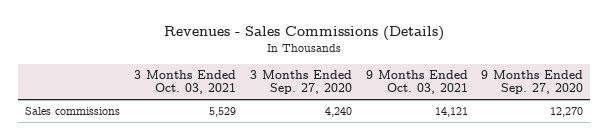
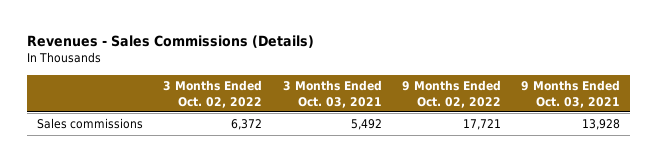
- | 3 Months Ended Oct. 03, 2021 | 3 Months Ended Sep. 27, 2020 | 9 Months Ended Oct. 03, 2021 | 9 Months Ended Sep. 27, 2020
+ | 3 Months Ended Oct. 02, 2022 | 3 Months Ended Oct. 03, 2021 | 9 Months Ended Oct. 02, 2022 | 9 Months Ended Oct. 03, 2021
- Sales commissions | 5,529 | 4,240 | 14,121 | 12,270
+ Sales commissions | 6,372 | 5,492 | 17,721 | 13,928

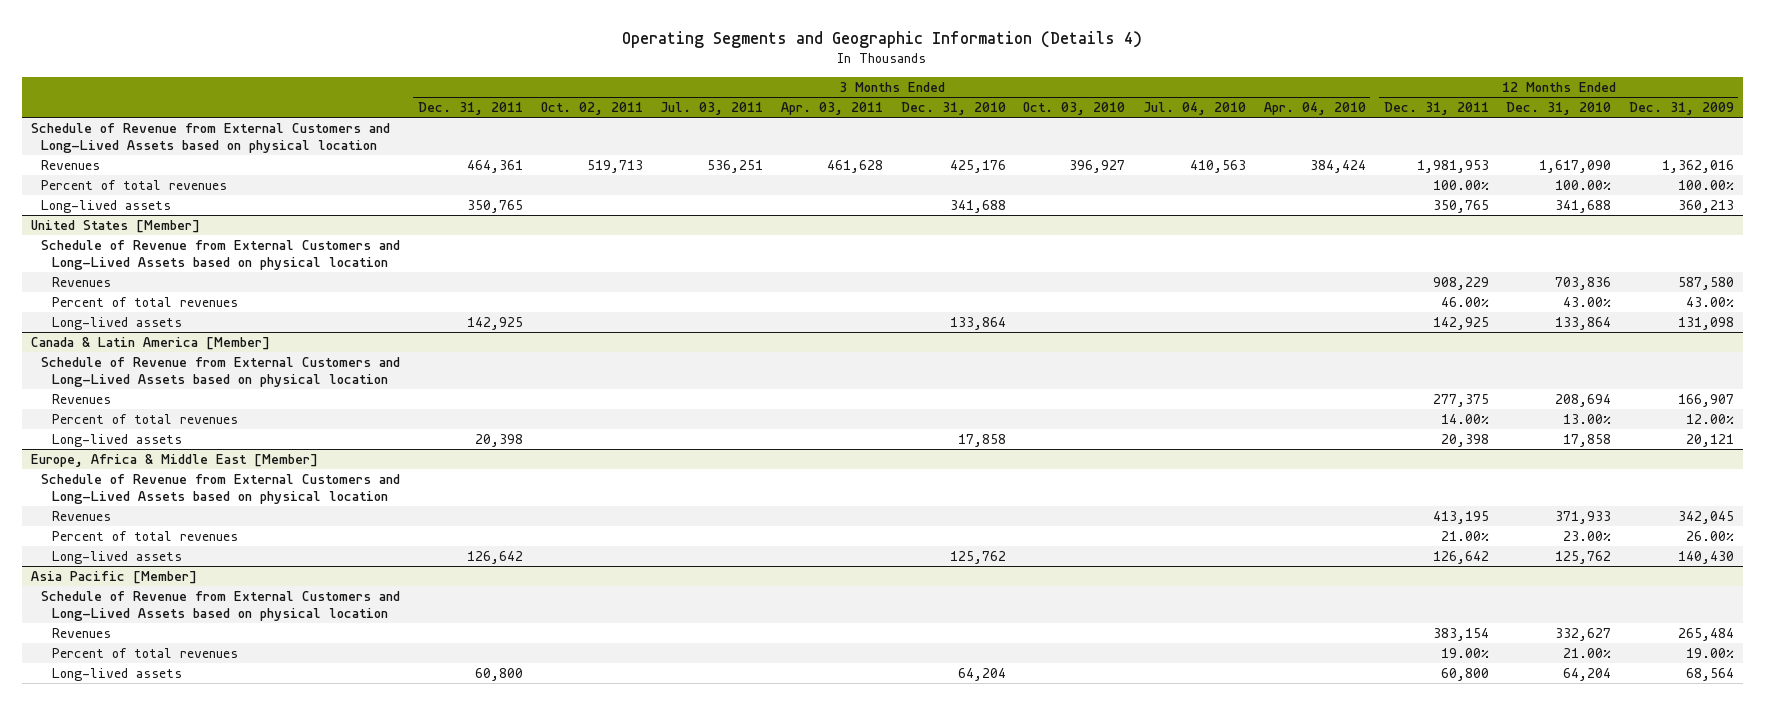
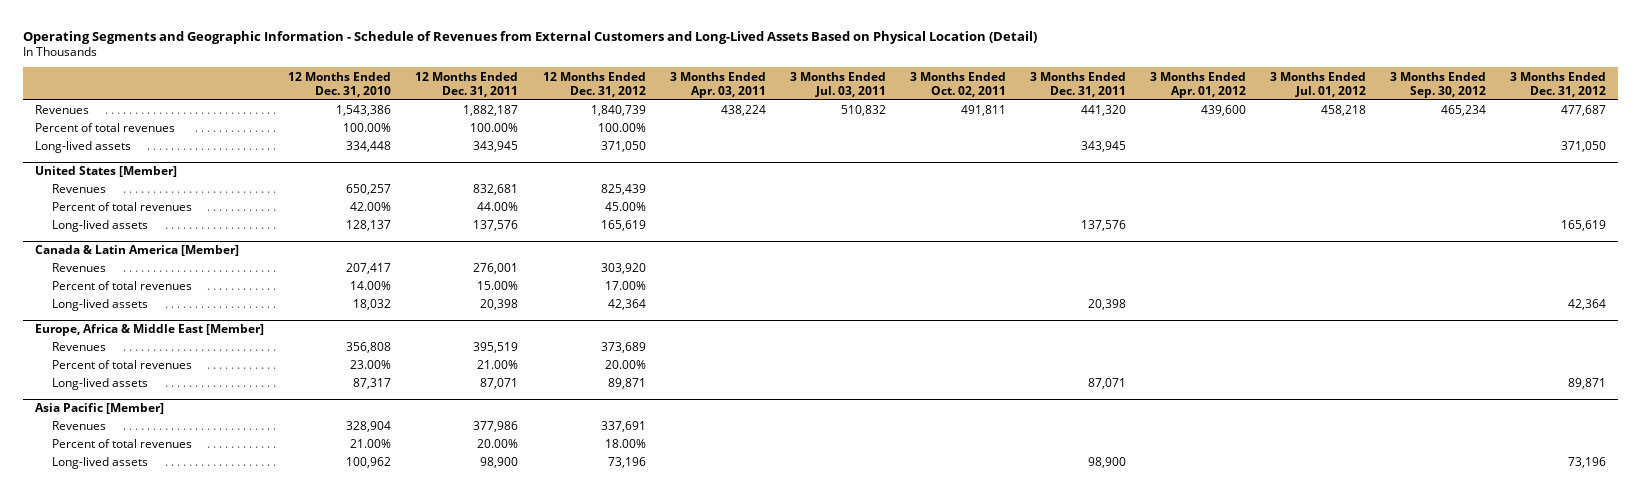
- Operating Segments and Geographic Information (Details 4)
+ Operating Segments and Geographic Information - Schedule of Revenues from External Customers and Long-Lived Assets Based on Physical Location (Detail)
- | 3 Months Ended Dec. 31, 2011 | 3 Months Ended Oct. 02, 2011 | 3 Months Ended Jul. 03, 2011 | 3 Months Ended Apr. 03, 2011 | 3 Months Ended Dec. 31, 2010 | 3 Months Ended Oct. 03, 2010 | 3 Months Ended Jul. 04, 2010 | 3 Months Ended Apr. 04, 2010 | 12 Months Ended Dec. 31, 2011 | 12 Months Ended Dec. 31, 2010 | 12 Months Ended Dec. 31, 2009
+ | 12 Months Ended Dec. 31, 2010 | 12 Months Ended Dec. 31, 2011 | 12 Months Ended Dec. 31, 2012 | 3 Months Ended Apr. 03, 2011 | 3 Months Ended Jul. 03, 2011 | 3 Months Ended Oct. 02, 2011 | 3 Months Ended Dec. 31, 2011 | 3 Months Ended Apr. 01, 2012 | 3 Months Ended Jul. 01, 2012 | 3 Months Ended Sep. 30, 2012 | 3 Months Ended Dec. 31, 2012
- Schedule of Revenue from External Customers and Long-Lived Assets based on physical location
- Revenues | 464,361 | 519,713 | 536,251 | 461,628 | 425,176 | 396,927 | 410,563 | 384,424 | 1,981,953 | 1,617,090 | 1,362,016
+ Revenues | 1,543,386 | 1,882,187 | 1,840,739 | 438,224 | 510,832 | 491,811 | 441,320 | 439,600 | 458,218 | 465,234 | 477,687
- Long-lived assets | 350,765 | | | | 341,688 | | | | 350,765 | 341,688 | 360,213
+ Long-lived assets | 334,448 | 343,945 | 371,050 | | | | 343,945 | | | | 371,050
@ United States [Member]
- Schedule of Revenue from External Customers and Long-Lived Assets based on physical location
- Revenues | | | | | | | | | 908,229 | 703,836 | 587,580
- Percent of total revenues | | | | | | | | | 46.00% | 43.00% | 43.00%
- Long-lived assets | 142,925 | | | | 133,864 | | | | 142,925 | 133,864 | 131,098
+ Revenues | 650,257 | 832,681 | 825,439 | | | | | | | |
+ Percent of total revenues | 42.00% | 44.00% | 45.00% | | | | | | | |
+ Long-lived assets | 128,137 | 137,576 | 165,619 | | | | 137,576 | | | | 165,619
@ Canada & Latin America [Member]
- Schedule of Revenue from External Customers and Long-Lived Assets based on physical location
- Revenues | | | | | | | | | 277,375 | 208,694 | 166,907
- Percent of total revenues | | | | | | | | | 14.00% | 13.00% | 12.00%
- Long-lived assets | 20,398 | | | | 17,858 | | | | 20,398 | 17,858 | 20,121
+ Revenues | 207,417 | 276,001 | 303,920 | | | | | | | |
+ Percent of total revenues | 14.00% | 15.00% | 17.00% | | | | | | | |
+ Long-lived assets | 18,032 | 20,398 | 42,364 | | | | 20,398 | | | | 42,364
@ Europe, Africa & Middle East [Member]
- Schedule of Revenue from External Customers and Long-Lived Assets based on physical location
- Revenues | | | | | | | | | 413,195 | 371,933 | 342,045
+ Revenues | 356,808 | 395,519 | 373,689 | | | | | | | |
- Long-lived assets | 126,642 | | | | 125,762 | | | | 126,642 | 125,762 | 140,430
+ Long-lived assets | 87,317 | 87,071 | 89,871 | | | | 87,071 | | | | 89,871
@ Asia Pacific [Member]
- Schedule of Revenue from External Customers and Long-Lived Assets based on physical location
- Revenues | | | | | | | | | 383,154 | 332,627 | 265,484
- Percent of total revenues | | | | | | | | | 19.00% | 21.00% | 19.00%
- Long-lived assets | 60,800 | | | | 64,204 | | | | 60,800 | 64,204 | 68,564
+ Revenues | 328,904 | 377,986 | 337,691 | | | | | | | |
+ Percent of total revenues | 21.00% | 20.00% | 18.00% | | | | | | | |
+ Long-lived assets | 100,962 | 98,900 | 73,196 | | | | 98,900 | | | | 73,196

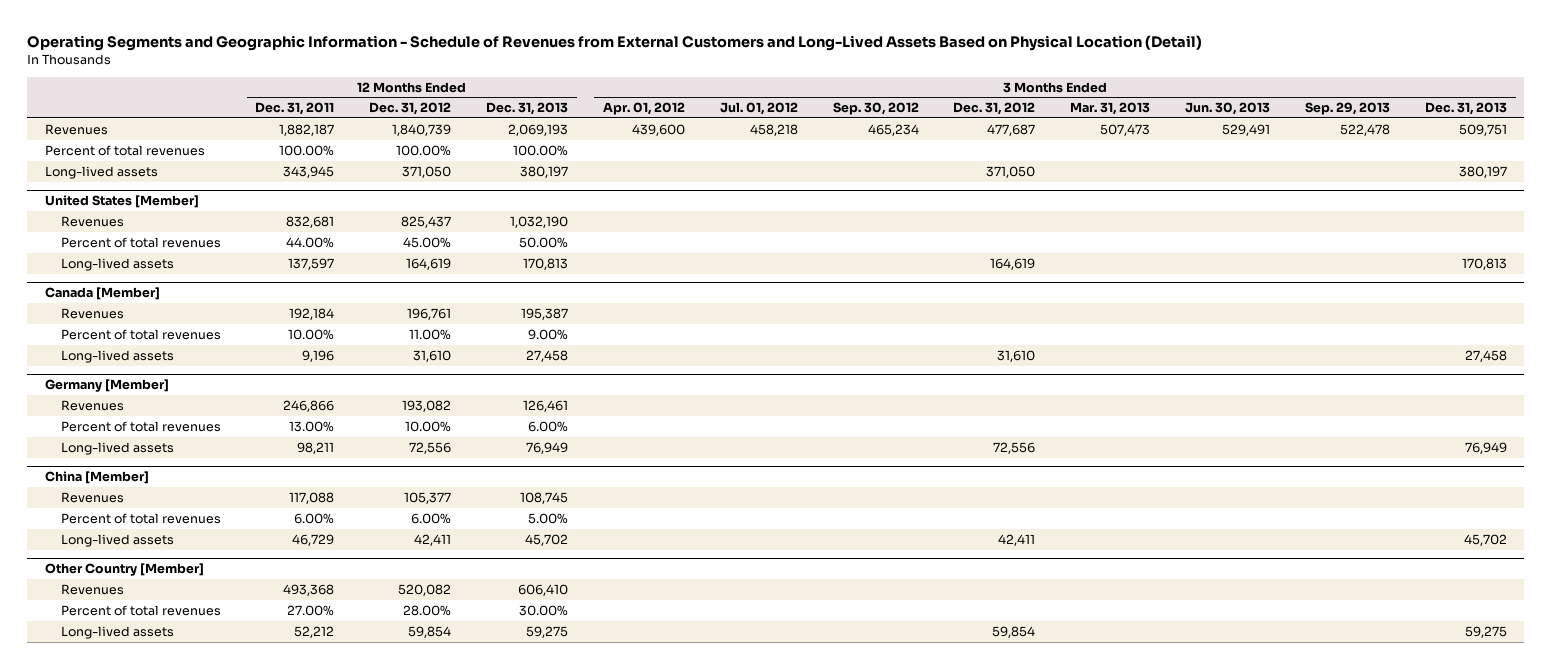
- | 12 Months Ended Dec. 31, 2010 | 12 Months Ended Dec. 31, 2011 | 12 Months Ended Dec. 31, 2012 | 3 Months Ended Apr. 03, 2011 | 3 Months Ended Jul. 03, 2011 | 3 Months Ended Oct. 02, 2011 | 3 Months Ended Dec. 31, 2011 | 3 Months Ended Apr. 01, 2012 | 3 Months Ended Jul. 01, 2012 | 3 Months Ended Sep. 30, 2012 | 3 Months Ended Dec. 31, 2012
+ | 12 Months Ended Dec. 31, 2011 | 12 Months Ended Dec. 31, 2012 | 12 Months Ended Dec. 31, 2013 | 3 Months Ended Apr. 01, 2012 | 3 Months Ended Jul. 01, 2012 | 3 Months Ended Sep. 30, 2012 | 3 Months Ended Dec. 31, 2012 | 3 Months Ended Mar. 31, 2013 | 3 Months Ended Jun. 30, 2013 | 3 Months Ended Sep. 29, 2013 | 3 Months Ended Dec. 31, 2013
@ United States [Member]
- Revenues | 650,257 | 832,681 | 825,439 | | | | | | | |
+ Revenues | 832,681 | 825,437 | 1,032,190 | | | | | | | |
- Long-lived assets | 128,137 | 137,576 | 165,619 | | | | 137,576 | | | | 165,619
- Canada & Latin America [Member]
- Revenues | 207,417 | 276,001 | 303,920 | | | | | | | |
- Percent of total revenues | 14.00% | 15.00% | 17.00% | | | | | | | |
- Long-lived assets | 18,032 | 20,398 | 42,364 | | | | 20,398 | | | | 42,364
- Europe, Africa & Middle East [Member]
- Revenues | 356,808 | 395,519 | 373,689 | | | | | | | |
- Percent of total revenues | 23.00% | 21.00% | 20.00% | | | | | | | |
- Long-lived assets | 87,317 | 87,071 | 89,871 | | | | 87,071 | | | | 89,871
- Asia Pacific [Member]
- Revenues | 328,904 | 377,986 | 337,691 | | | | | | | |
- Percent of total revenues | 21.00% | 20.00% | 18.00% | | | | | | | |
- Long-lived assets | 100,962 | 98,900 | 73,196 | | | | 98,900 | | | | 73,196
@ United States [Member]
+ Long-lived assets | 137,597 | 164,619 | 170,813 | | | | 164,619 | | | | 170,813
+ Canada [Member]
+ Revenues | 192,184 | 196,761 | 195,387 | | | | | | | |
+ Percent of total revenues | 10.00% | 11.00% | 9.00% | | | | | | | |
+ Long-lived assets | 9,196 | 31,610 | 27,458 | | | | 31,610 | | | | 27,458
+ Germany [Member]
+ Revenues | 246,866 | 193,082 | 126,461 | | | | | | | |
+ Percent of total revenues | 13.00% | 10.00% | 6.00% | | | | | | | |
+ Long-lived assets | 98,211 | 72,556 | 76,949 | | | | 72,556 | | | | 76,949
+ China [Member]
+ Revenues | 117,088 | 105,377 | 108,745 | | | | | | | |
+ Percent of total revenues | 6.00% | 6.00% | 5.00% | | | | | | | |
+ Long-lived assets | 46,729 | 42,411 | 45,702 | | | | 42,411 | | | | 45,702
+ Other Country [Member]
+ Revenues | 493,368 | 520,082 | 606,410 | | | | | | | |
+ Percent of total revenues | 27.00% | 28.00% | 30.00% | | | | | | | |
+ Long-lived assets | 52,212 | 59,854 | 59,275 | | | | 59,854 | | | | 59,275

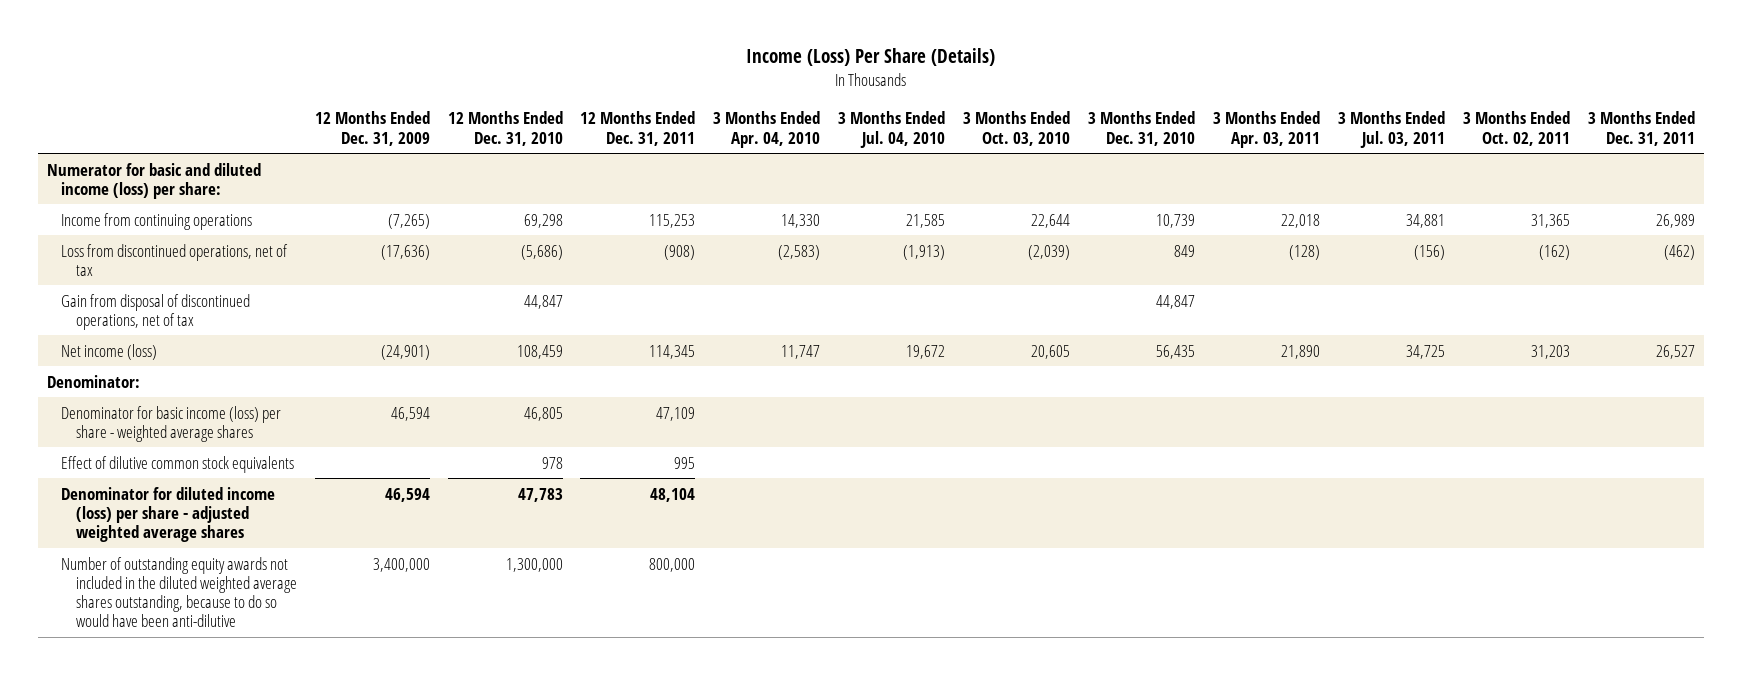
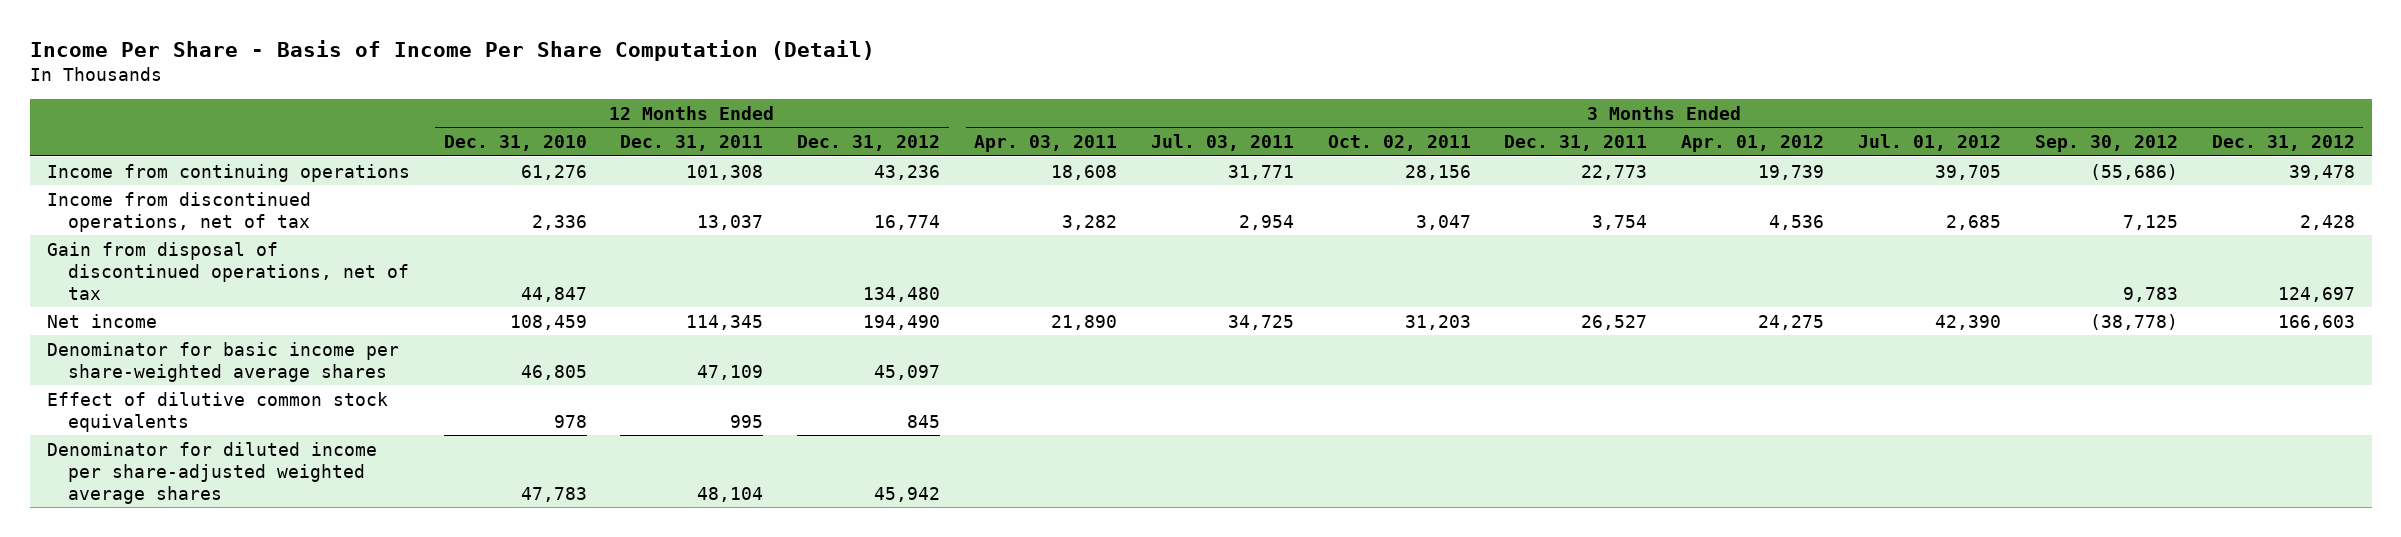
- Income (Loss) Per Share (Details)
+ Income Per Share - Basis of Income Per Share Computation (Detail)
- | 12 Months Ended Dec. 31, 2009 | 12 Months Ended Dec. 31, 2010 | 12 Months Ended Dec. 31, 2011 | 3 Months Ended Apr. 04, 2010 | 3 Months Ended Jul. 04, 2010 | 3 Months Ended Oct. 03, 2010 | 3 Months Ended Dec. 31, 2010 | 3 Months Ended Apr. 03, 2011 | 3 Months Ended Jul. 03, 2011 | 3 Months Ended Oct. 02, 2011 | 3 Months Ended Dec. 31, 2011
+ | 12 Months Ended Dec. 31, 2010 | 12 Months Ended Dec. 31, 2011 | 12 Months Ended Dec. 31, 2012 | 3 Months Ended Apr. 03, 2011 | 3 Months Ended Jul. 03, 2011 | 3 Months Ended Oct. 02, 2011 | 3 Months Ended Dec. 31, 2011 | 3 Months Ended Apr. 01, 2012 | 3 Months Ended Jul. 01, 2012 | 3 Months Ended Sep. 30, 2012 | 3 Months Ended Dec. 31, 2012
- Numerator for basic and diluted income (loss) per share:
- Income from continuing operations | (7,265) | 69,298 | 115,253 | 14,330 | 21,585 | 22,644 | 10,739 | 22,018 | 34,881 | 31,365 | 26,989
- Loss from discontinued operations, net of tax | (17,636) | (5,686) | (908) | (2,583) | (1,913) | (2,039) | 849 | (128) | (156) | (162) | (462)
+ Income from continuing operations | 61,276 | 101,308 | 43,236 | 18,608 | 31,771 | 28,156 | 22,773 | 19,739 | 39,705 | (55,686) | 39,478
+ Income from discontinued operations, net of tax | 2,336 | 13,037 | 16,774 | 3,282 | 2,954 | 3,047 | 3,754 | 4,536 | 2,685 | 7,125 | 2,428
- Net income (loss) | (24,901) | 108,459 | 114,345 | 11,747 | 19,672 | 20,605 | 56,435 | 21,890 | 34,725 | 31,203 | 26,527
- Denominator:
- Denominator for basic income (loss) per share - weighted average shares | 46,594 | 46,805 | 47,109 | | | | | | | |
+ Net income | 108,459 | 114,345 | 194,490 | 21,890 | 34,725 | 31,203 | 26,527 | 24,275 | 42,390 | (38,778) | 166,603
+ Denominator for basic income per share-weighted average shares | 46,805 | 47,109 | 45,097 | | | | | | | |
- Denominator for diluted income (loss) per share - adjusted weighted average shares | 46,594 | 47,783 | 48,104 | | | | | | | |
- Number of outstanding equity awards not included in the diluted weighted average shares outstanding, because to do so would have been anti-dilutive | 3,400,000 | 1,300,000 | 800,000 | | | | | | | |
+ Denominator for diluted income per share-adjusted weighted average shares | 47,783 | 48,104 | 45,942 | | | | | | | |

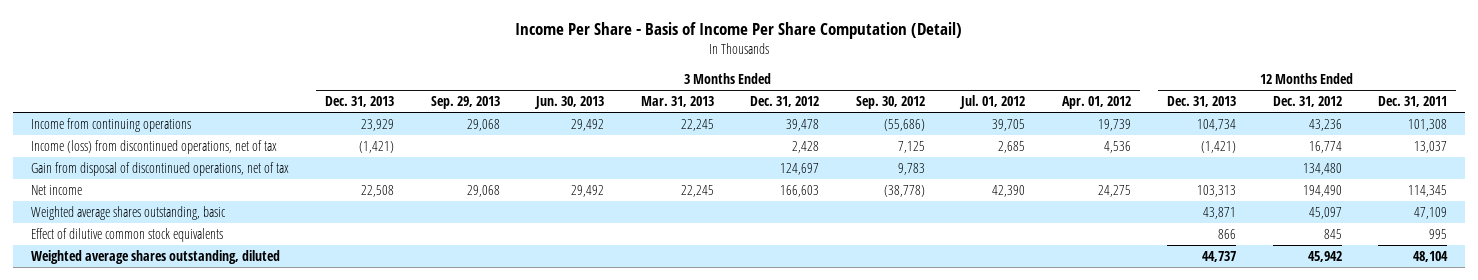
- | 12 Months Ended Dec. 31, 2010 | 12 Months Ended Dec. 31, 2011 | 12 Months Ended Dec. 31, 2012 | 3 Months Ended Apr. 03, 2011 | 3 Months Ended Jul. 03, 2011 | 3 Months Ended Oct. 02, 2011 | 3 Months Ended Dec. 31, 2011 | 3 Months Ended Apr. 01, 2012 | 3 Months Ended Jul. 01, 2012 | 3 Months Ended Sep. 30, 2012 | 3 Months Ended Dec. 31, 2012
+ | 3 Months Ended Dec. 31, 2013 | 3 Months Ended Sep. 29, 2013 | 3 Months Ended Jun. 30, 2013 | 3 Months Ended Mar. 31, 2013 | 3 Months Ended Dec. 31, 2012 | 3 Months Ended Sep. 30, 2012 | 3 Months Ended Jul. 01, 2012 | 3 Months Ended Apr. 01, 2012 | 12 Months Ended Dec. 31, 2013 | 12 Months Ended Dec. 31, 2012 | 12 Months Ended Dec. 31, 2011
- Income from discontinued operations, net of tax | 2,336 | 13,037 | 16,774 | 3,282 | 2,954 | 3,047 | 3,754 | 4,536 | 2,685 | 7,125 | 2,428
+ Income (loss) from discontinued operations, net of tax | (1,421) | | | | 2,428 | 7,125 | 2,685 | 4,536 | (1,421) | 16,774 | 13,037
- Denominator for basic income per share-weighted average shares | 46,805 | 47,109 | 45,097 | | | | | | | |
+ Weighted average shares outstanding, basic | | | | | | | | | 43,871 | 45,097 | 47,109
- Denominator for diluted income per share-adjusted weighted average shares | 47,783 | 48,104 | 45,942 | | | | | | | |
+ Weighted average shares outstanding, diluted | | | | | | | | | 44,737 | 45,942 | 48,104

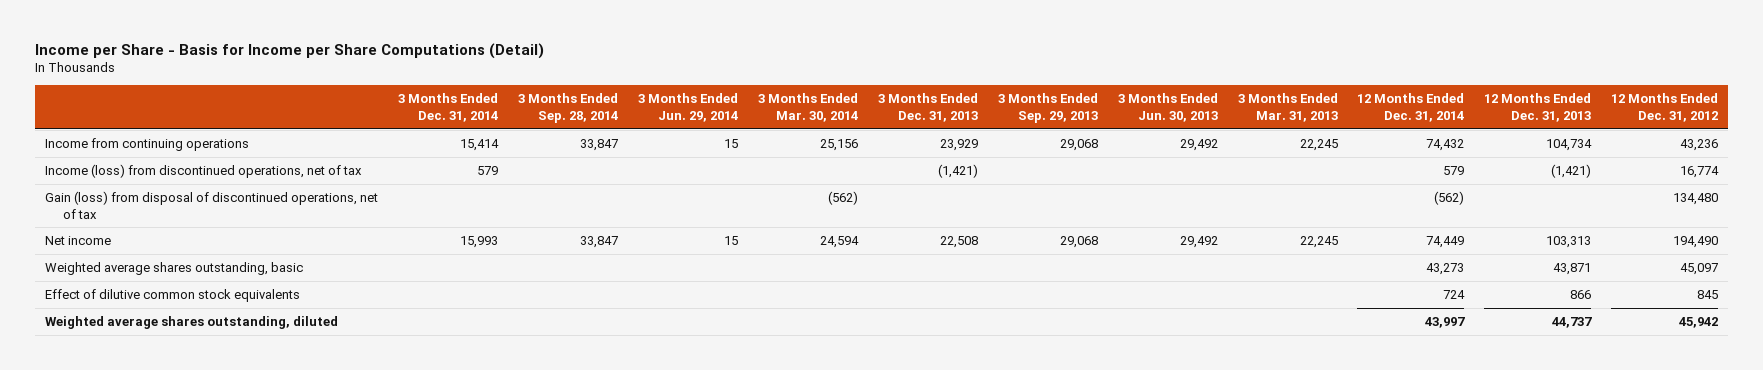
- Income Per Share - Basis of Income Per Share Computation (Detail)
+ Income per Share - Basis for Income per Share Computations (Detail)
- | 3 Months Ended Dec. 31, 2013 | 3 Months Ended Sep. 29, 2013 | 3 Months Ended Jun. 30, 2013 | 3 Months Ended Mar. 31, 2013 | 3 Months Ended Dec. 31, 2012 | 3 Months Ended Sep. 30, 2012 | 3 Months Ended Jul. 01, 2012 | 3 Months Ended Apr. 01, 2012 | 12 Months Ended Dec. 31, 2013 | 12 Months Ended Dec. 31, 2012 | 12 Months Ended Dec. 31, 2011
+ | 3 Months Ended Dec. 31, 2014 | 3 Months Ended Sep. 28, 2014 | 3 Months Ended Jun. 29, 2014 | 3 Months Ended Mar. 30, 2014 | 3 Months Ended Dec. 31, 2013 | 3 Months Ended Sep. 29, 2013 | 3 Months Ended Jun. 30, 2013 | 3 Months Ended Mar. 31, 2013 | 12 Months Ended Dec. 31, 2014 | 12 Months Ended Dec. 31, 2013 | 12 Months Ended Dec. 31, 2012
- Gain from disposal of discontinued operations, net of tax | | | | | 124,697 | 9,783 | | | | 134,480 |
+ Gain (loss) from disposal of discontinued operations, net of tax | | | | (562) | | | | | (562) | | 134,480

